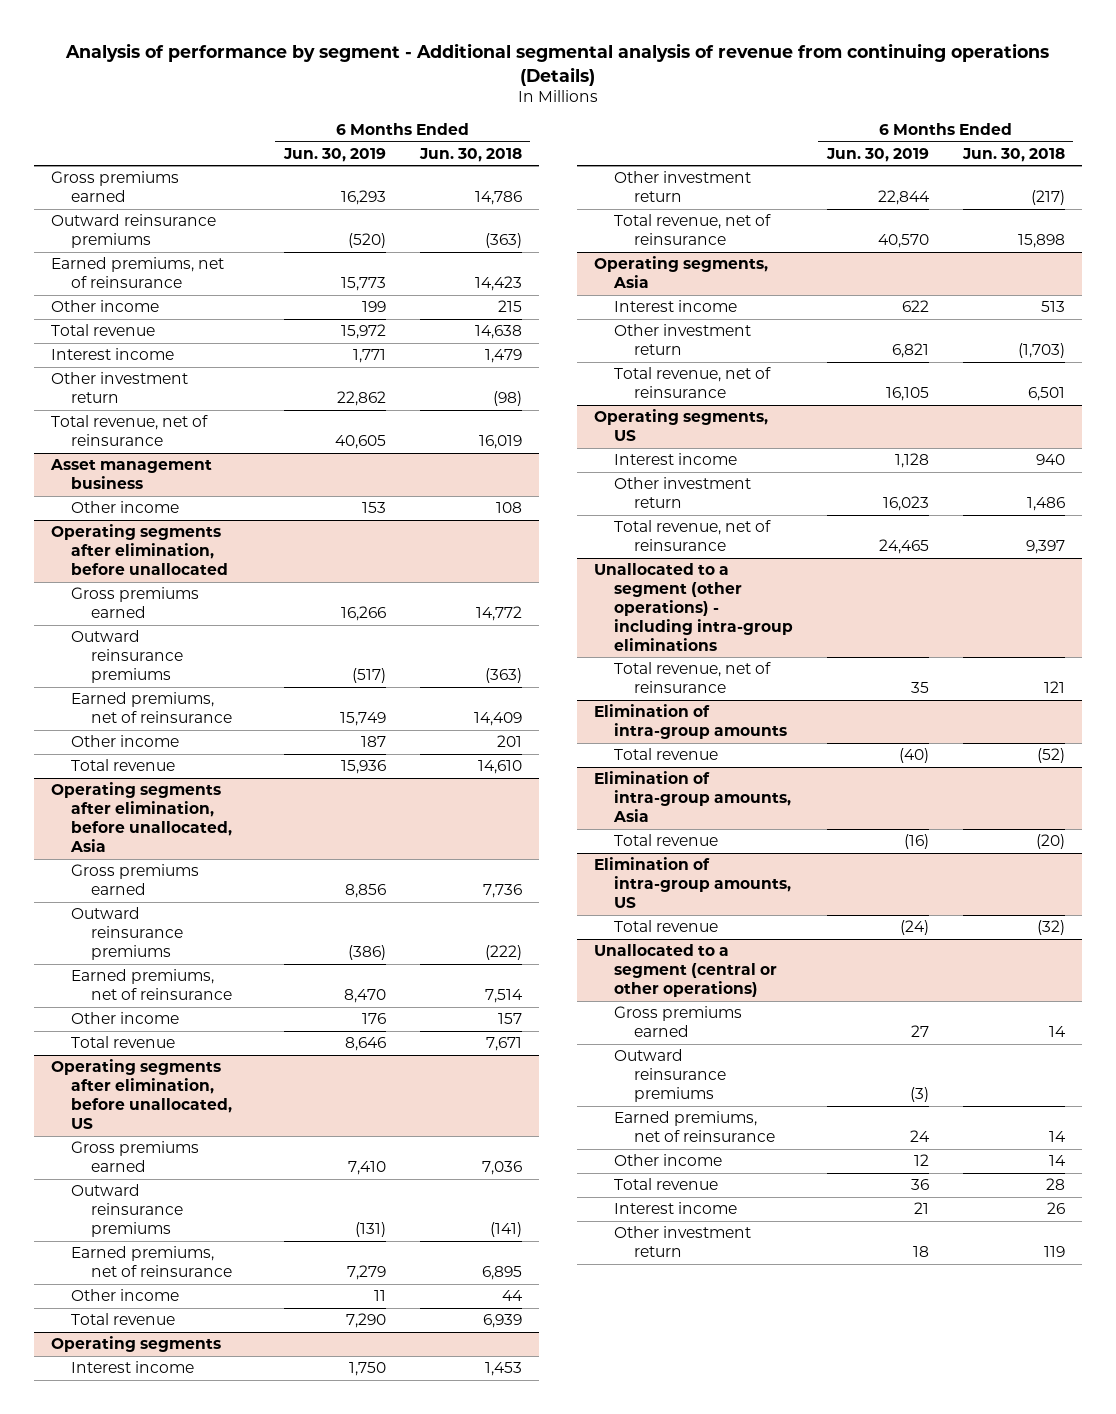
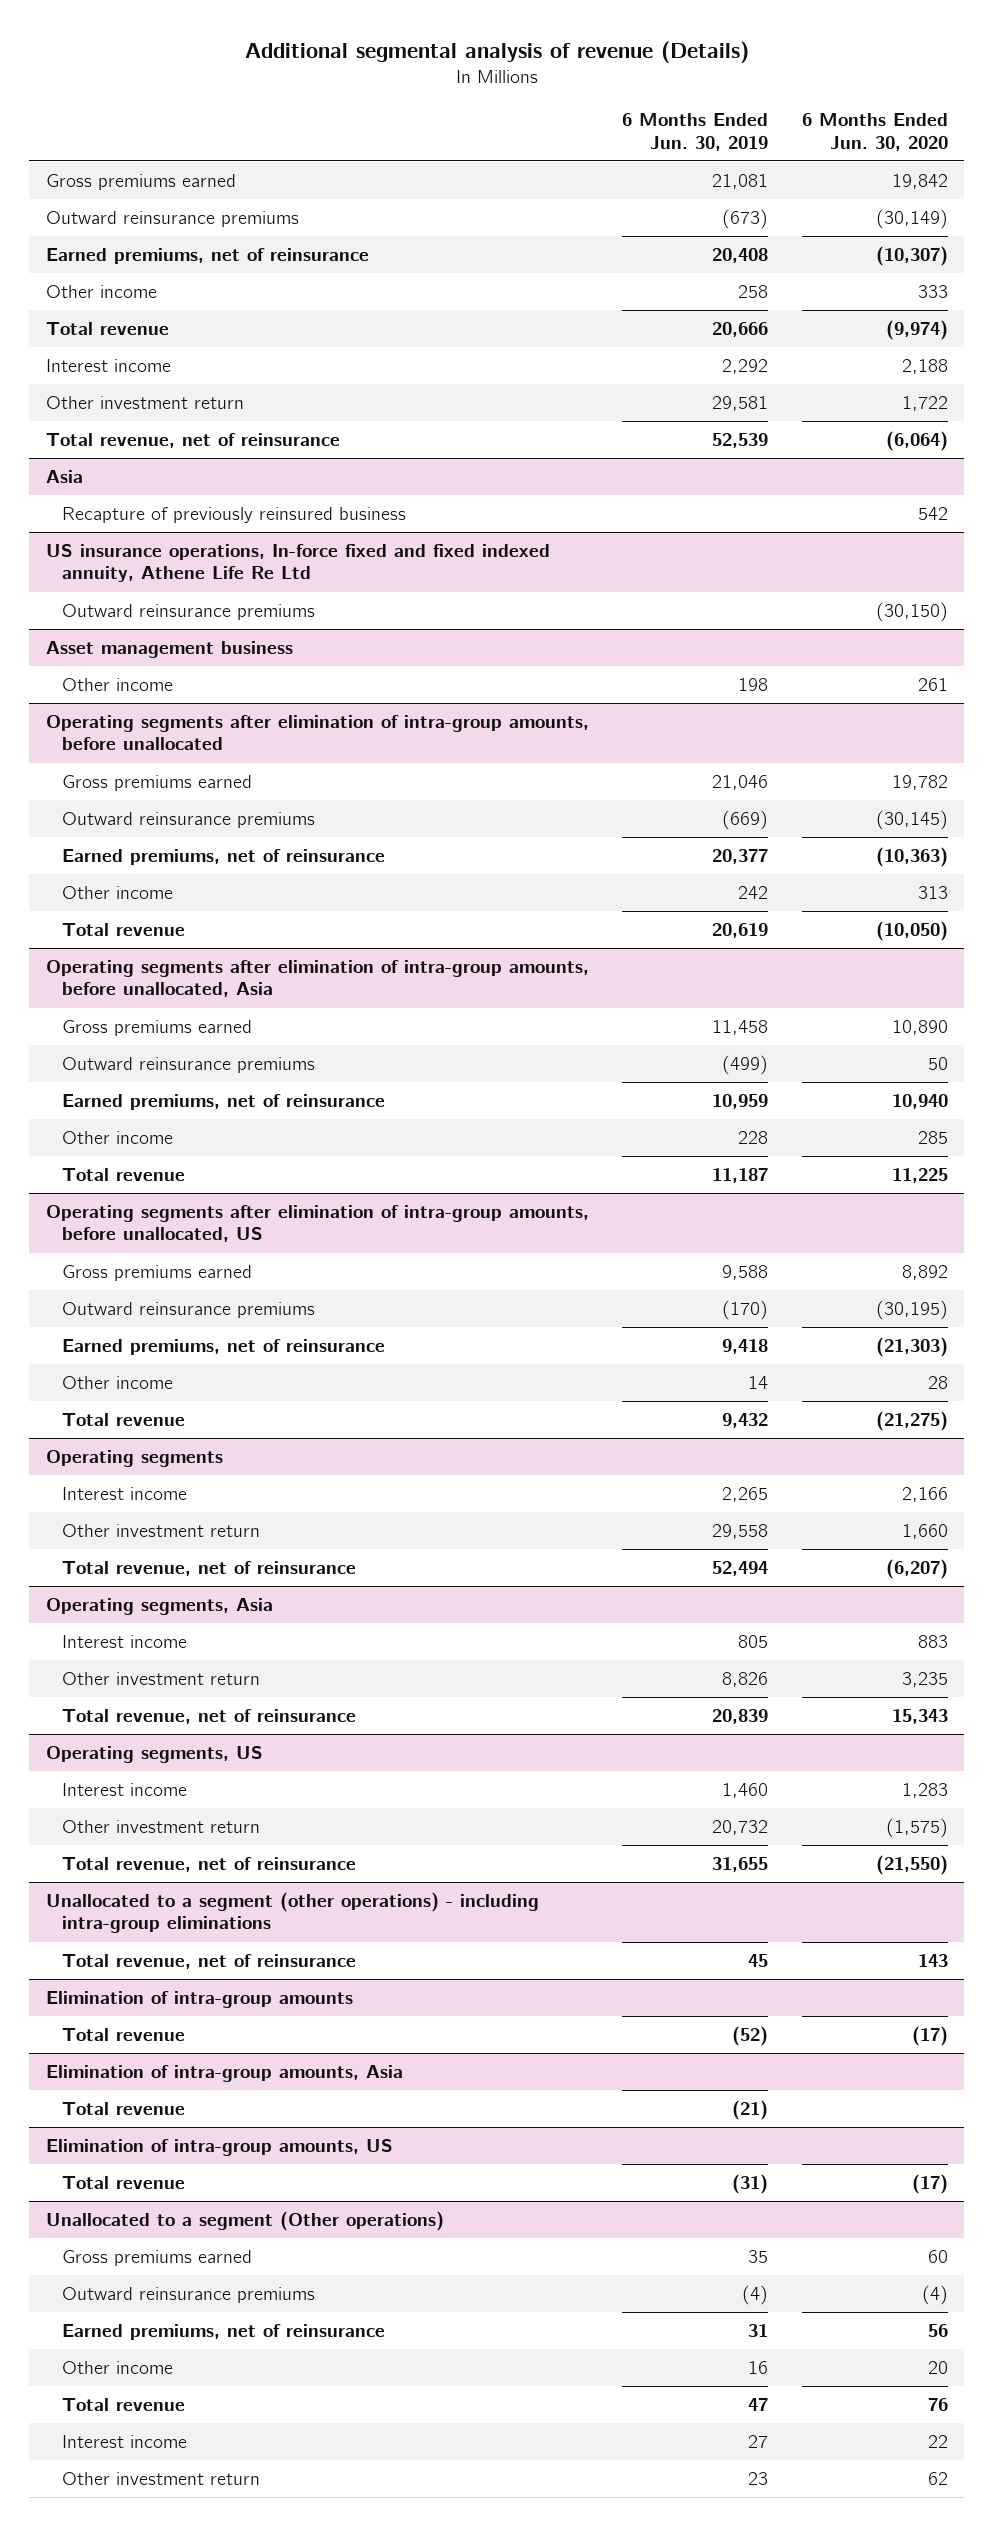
- Analysis of performance by segment - Additional segmental analysis of revenue from continuing operations (Details)
+ Additional segmental analysis of revenue (Details)
- | 6 Months Ended Jun. 30, 2019 | 6 Months Ended Jun. 30, 2018
+ | 6 Months Ended Jun. 30, 2019 | 6 Months Ended Jun. 30, 2020
- Gross premiums earned | 16,293 | 14,786
- Outward reinsurance premiums | (520) | (363)
- Earned premiums, net of reinsurance | 15,773 | 14,423
- Other income | 199 | 215
- Total revenue | 15,972 | 14,638
- Interest income | 1,771 | 1,479
- Other investment return | 22,862 | (98)
- Total revenue, net of reinsurance | 40,605 | 16,019
+ Gross premiums earned | 21,081 | 19,842
+ Outward reinsurance premiums | (673) | (30,149)
+ Earned premiums, net of reinsurance | 20,408 | (10,307)
+ Other income | 258 | 333
+ Total revenue | 20,666 | (9,974)
+ Interest income | 2,292 | 2,188
+ Other investment return | 29,581 | 1,722
+ Total revenue, net of reinsurance | 52,539 | (6,064)
+ Asia
+ Recapture of previously reinsured business | | 542
+ US insurance operations, In-force fixed and fixed indexed annuity, Athene Life Re Ltd
+ Outward reinsurance premiums | | (30,150)
@ Asset management business
- Other income | 153 | 108
- Operating segments after elimination, before unallocated
- Gross premiums earned | 16,266 | 14,772
- Outward reinsurance premiums | (517) | (363)
- Earned premiums, net of reinsurance | 15,749 | 14,409
- Other income | 187 | 201
- Total revenue | 15,936 | 14,610
- Operating segments after elimination, before unallocated, Asia
- Gross premiums earned | 8,856 | 7,736
- Outward reinsurance premiums | (386) | (222)
- Earned premiums, net of reinsurance | 8,470 | 7,514
- Other income | 176 | 157
- Total revenue | 8,646 | 7,671
- Operating segments after elimination, before unallocated, US
- Gross premiums earned | 7,410 | 7,036
- Outward reinsurance premiums | (131) | (141)
- Earned premiums, net of reinsurance | 7,279 | 6,895
- Other income | 11 | 44
- Total revenue | 7,290 | 6,939
@ Asset management business
+ Other income | 198 | 261
+ Operating segments after elimination of intra-group amounts, before unallocated
+ Gross premiums earned | 21,046 | 19,782
+ Outward reinsurance premiums | (669) | (30,145)
+ Earned premiums, net of reinsurance | 20,377 | (10,363)
+ Other income | 242 | 313
+ Total revenue | 20,619 | (10,050)
+ Operating segments after elimination of intra-group amounts, before unallocated, Asia
+ Gross premiums earned | 11,458 | 10,890
+ Outward reinsurance premiums | (499) | 50
+ Earned premiums, net of reinsurance | 10,959 | 10,940
+ Other income | 228 | 285
+ Total revenue | 11,187 | 11,225
+ Operating segments after elimination of intra-group amounts, before unallocated, US
+ Gross premiums earned | 9,588 | 8,892
+ Outward reinsurance premiums | (170) | (30,195)
+ Earned premiums, net of reinsurance | 9,418 | (21,303)
+ Other income | 14 | 28
+ Total revenue | 9,432 | (21,275)
@ Operating segments
- Interest income | 1,750 | 1,453
- Other investment return | 22,844 | (217)
- Total revenue, net of reinsurance | 40,570 | 15,898
+ Interest income | 2,265 | 2,166
+ Other investment return | 29,558 | 1,660
+ Total revenue, net of reinsurance | 52,494 | (6,207)
@ Operating segments, Asia
- Interest income | 622 | 513
- Other investment return | 6,821 | (1,703)
- Total revenue, net of reinsurance | 16,105 | 6,501
+ Interest income | 805 | 883
+ Other investment return | 8,826 | 3,235
+ Total revenue, net of reinsurance | 20,839 | 15,343
@ Operating segments, US
- Interest income | 1,128 | 940
- Other investment return | 16,023 | 1,486
- Total revenue, net of reinsurance | 24,465 | 9,397
+ Interest income | 1,460 | 1,283
+ Other investment return | 20,732 | (1,575)
+ Total revenue, net of reinsurance | 31,655 | (21,550)
@ Unallocated to a segment (other operations) - including intra-group eliminations
- Total revenue, net of reinsurance | 35 | 121
+ Total revenue, net of reinsurance | 45 | 143
@ Elimination of intra-group amounts
- Total revenue | (40) | (52)
+ Total revenue | (52) | (17)
@ Elimination of intra-group amounts, Asia
- Total revenue | (16) | (20)
+ Total revenue | (21) |
@ Elimination of intra-group amounts, US
- Total revenue | (24) | (32)
- Unallocated to a segment (central or other operations)
- Gross premiums earned | 27 | 14
- Outward reinsurance premiums | (3) |
- Earned premiums, net of reinsurance | 24 | 14
- Other income | 12 | 14
- Total revenue | 36 | 28
- Interest income | 21 | 26
- Other investment return | 18 | 119
@ Elimination of intra-group amounts, US
+ Total revenue | (31) | (17)
+ Unallocated to a segment (Other operations)
+ Gross premiums earned | 35 | 60
+ Outward reinsurance premiums | (4) | (4)
+ Earned premiums, net of reinsurance | 31 | 56
+ Other income | 16 | 20
+ Total revenue | 47 | 76
+ Interest income | 27 | 22
+ Other investment return | 23 | 62

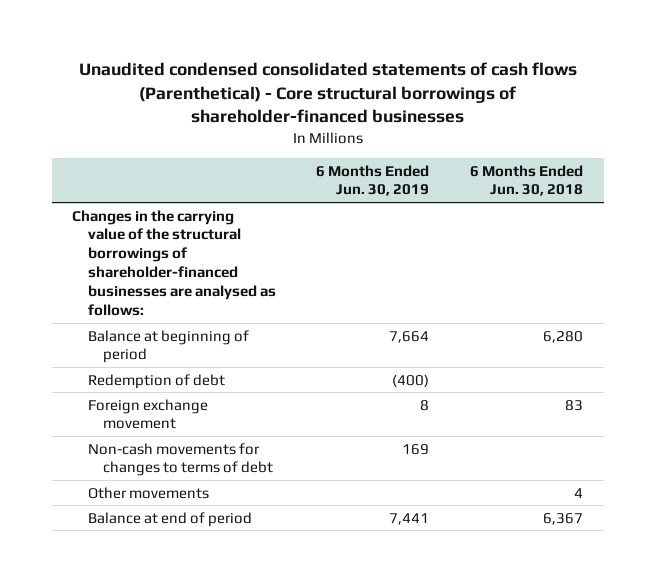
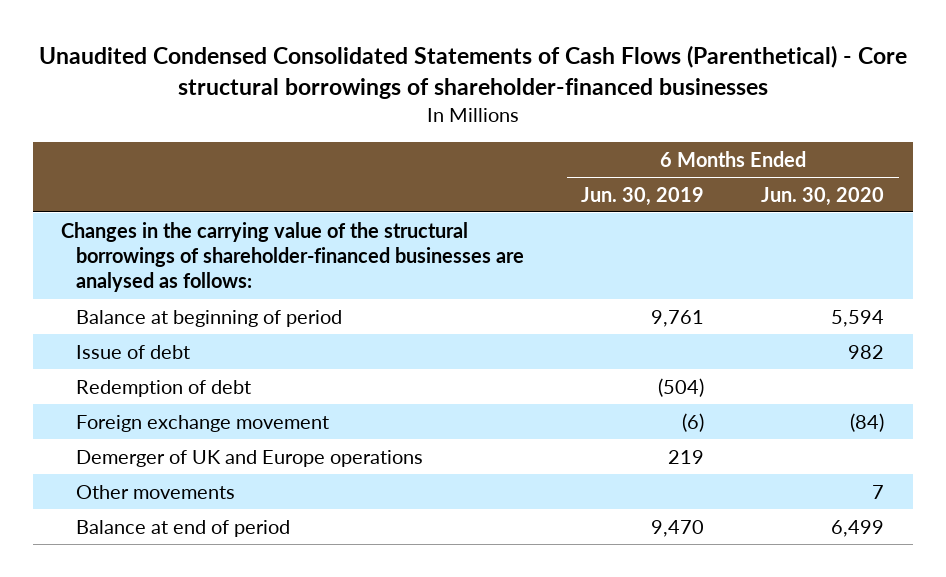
- Unaudited condensed consolidated statements of cash flows (Parenthetical) - Core structural borrowings of shareholder-financed businesses
+ Unaudited Condensed Consolidated Statements of Cash Flows (Parenthetical) - Core structural borrowings of shareholder-financed businesses
- | 6 Months Ended Jun. 30, 2019 | 6 Months Ended Jun. 30, 2018
+ | 6 Months Ended Jun. 30, 2019 | 6 Months Ended Jun. 30, 2020
- Balance at beginning of period | 7,664 | 6,280
- Redemption of debt | (400) |
- Foreign exchange movement | 8 | 83
- Non-cash movements for changes to terms of debt | 169 |
+ Balance at beginning of period | 9,761 | 5,594
+ Issue of debt | | 982
+ Redemption of debt | (504) |
+ Foreign exchange movement | (6) | (84)
+ Demerger of UK and Europe operations | 219 |
- Balance at end of period | 7,441 | 6,367
+ Balance at end of period | 9,470 | 6,499

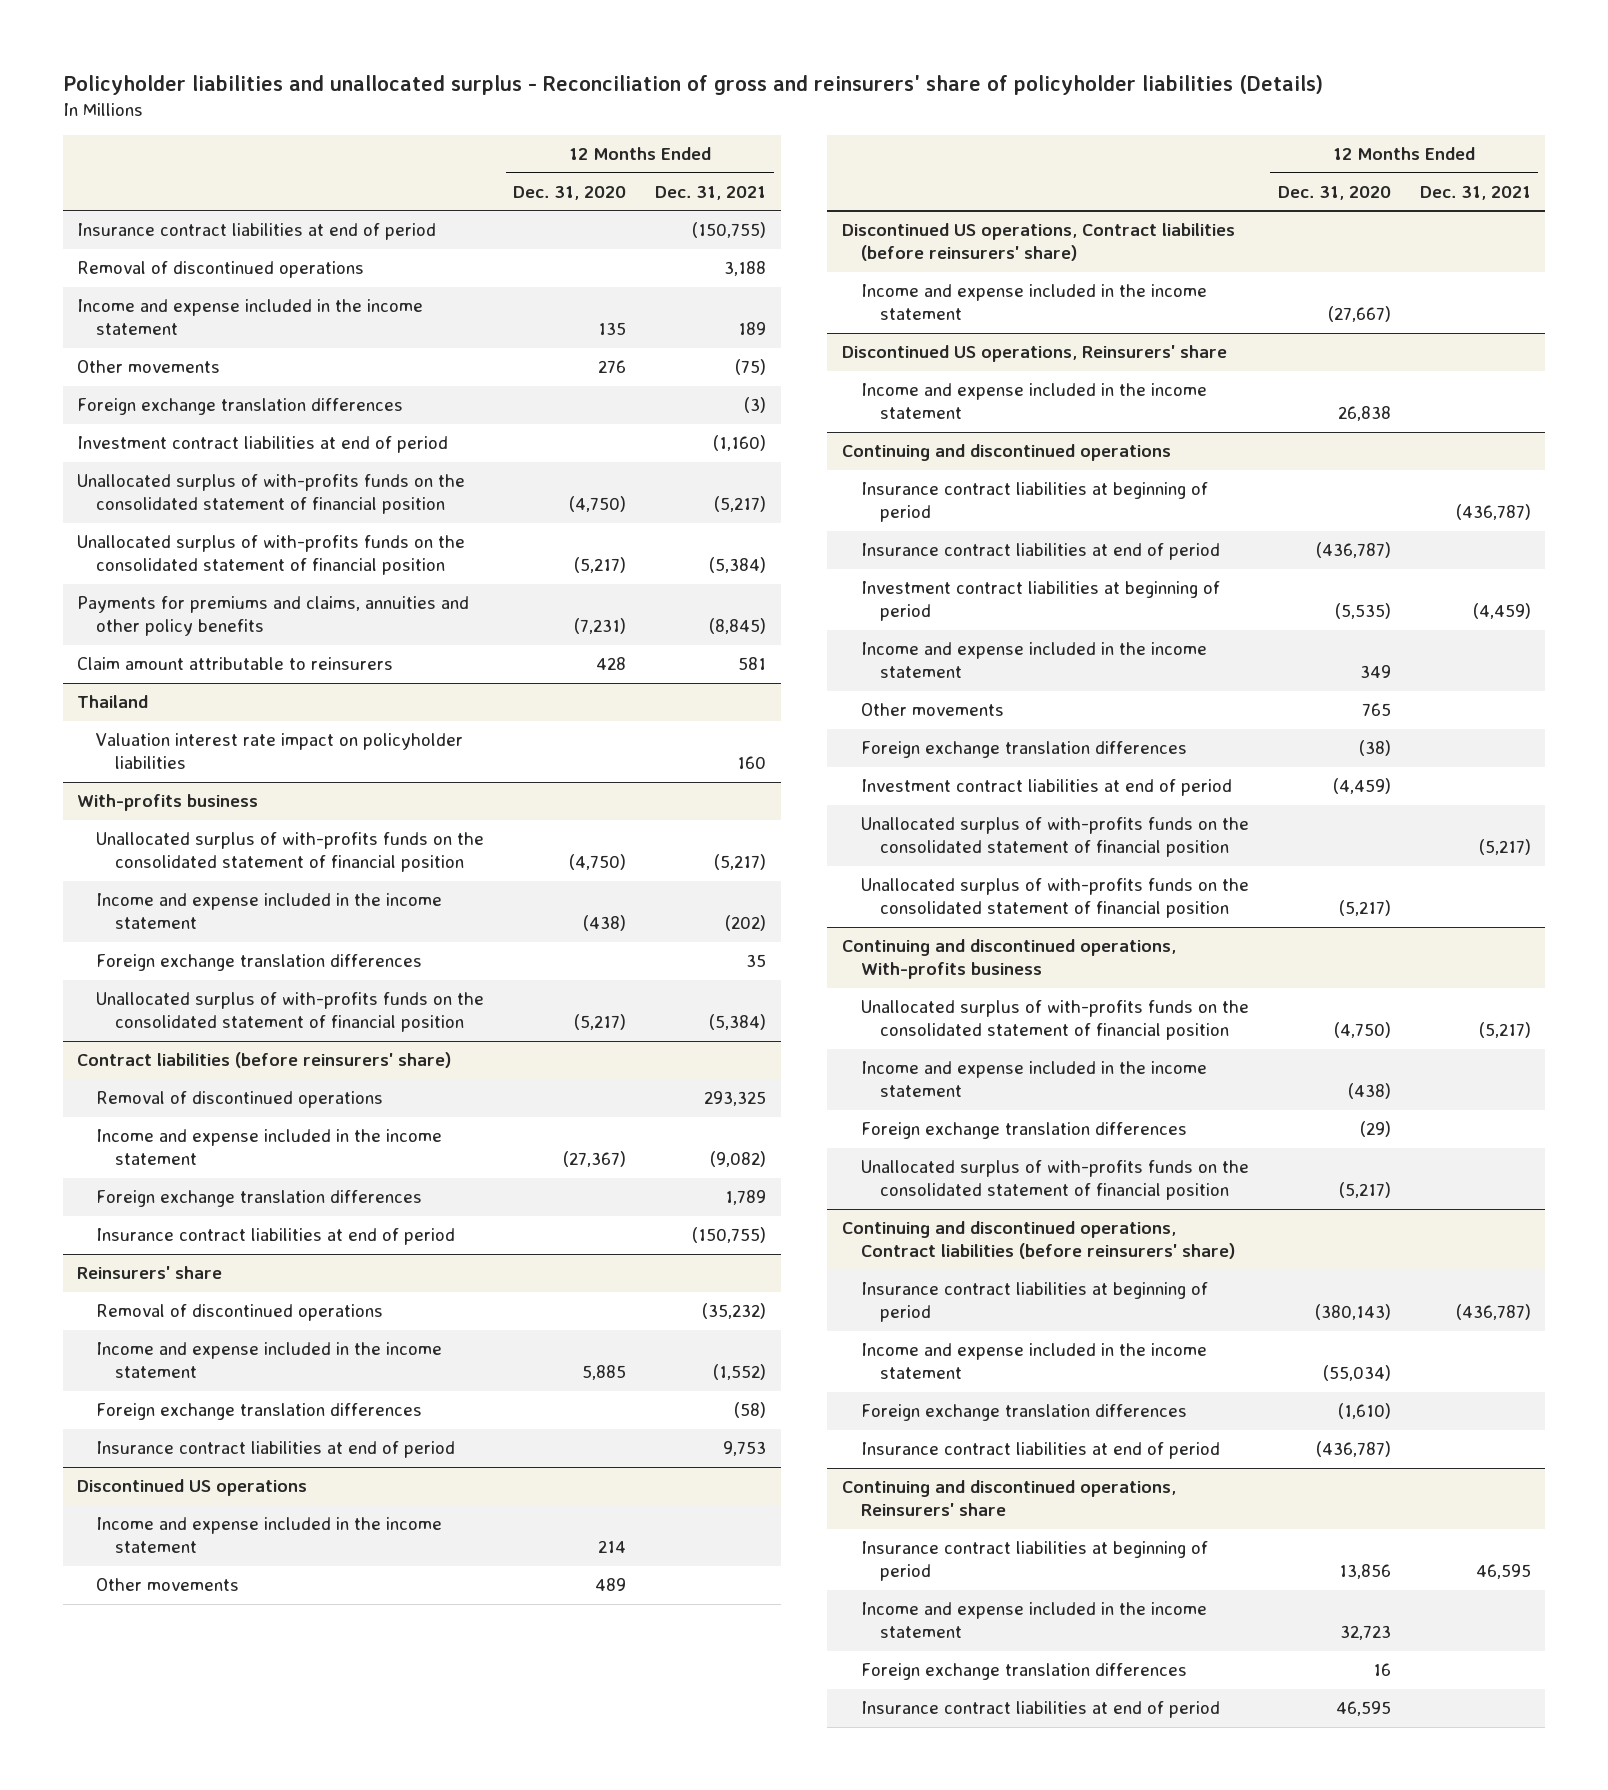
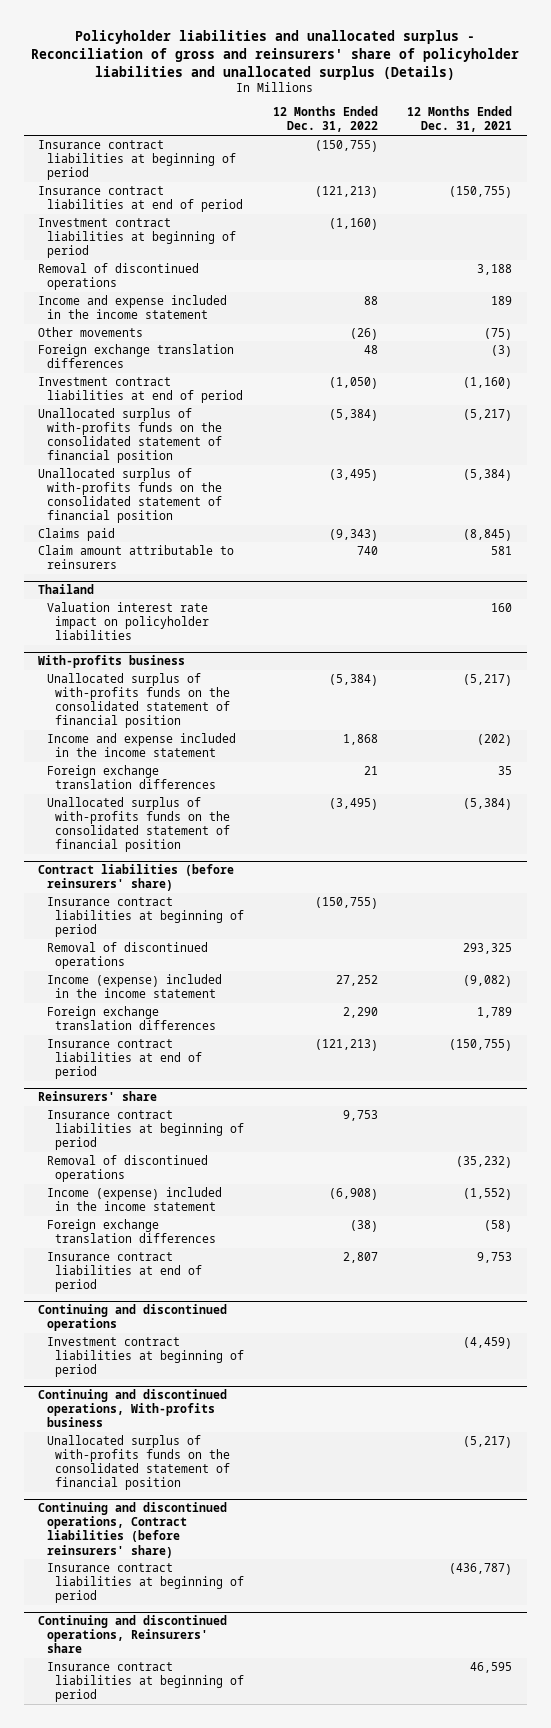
- Policyholder liabilities and unallocated surplus - Reconciliation of gross and reinsurers' share of policyholder liabilities (Details)
+ Policyholder liabilities and unallocated surplus - Reconciliation of gross and reinsurers' share of policyholder liabilities and unallocated surplus (Details)
- | 12 Months Ended Dec. 31, 2020 | 12 Months Ended Dec. 31, 2021
+ | 12 Months Ended Dec. 31, 2022 | 12 Months Ended Dec. 31, 2021
+ Insurance contract liabilities at beginning of period | (150,755) |
+ Investment contract liabilities at beginning of period | (1,160) |
- Payments for premiums and claims, annuities and other policy benefits | (7,231) | (8,845)
+ Claims paid | (9,343) | (8,845)
@ Contract liabilities (before reinsurers' share)
+ Insurance contract liabilities at beginning of period | (150,755) |
- Income and expense included in the income statement | (27,367) | (9,082)
+ Income (expense) included in the income statement | 27,252 | (9,082)
@ Reinsurers' share
+ Insurance contract liabilities at beginning of period | 9,753 |
- Income and expense included in the income statement | 5,885 | (1,552)
+ Income (expense) included in the income statement | (6,908) | (1,552)
- Discontinued US operations
- Income and expense included in the income statement | 214 |
- Other movements | 489 |
- Discontinued US operations, Contract liabilities (before reinsurers' share)
- Income and expense included in the income statement | (27,667) |
- Discontinued US operations, Reinsurers' share
- Income and expense included in the income statement | 26,838 |
@ Continuing and discontinued operations
- Insurance contract liabilities at beginning of period | | (436,787)
- Insurance contract liabilities at end of period | (436,787) |
- Income and expense included in the income statement | 349 |
- Other movements | 765 |
- Foreign exchange translation differences | (38) |
- Investment contract liabilities at end of period | (4,459) |
- Unallocated surplus of with-profits funds on the consolidated statement of financial position | | (5,217)
- Unallocated surplus of with-profits funds on the consolidated statement of financial position | (5,217) |
@ Continuing and discontinued operations, With-profits business
- Income and expense included in the income statement | (438) |
- Foreign exchange translation differences | (29) |
- Unallocated surplus of with-profits funds on the consolidated statement of financial position | (5,217) |
@ Continuing and discontinued operations, Contract liabilities (before reinsurers' share)
- Income and expense included in the income statement | (55,034) |
- Foreign exchange translation differences | (1,610) |
- Insurance contract liabilities at end of period | (436,787) |
@ Continuing and discontinued operations, Reinsurers' share
- Income and expense included in the income statement | 32,723 |
- Foreign exchange translation differences | 16 |
- Insurance contract liabilities at end of period | 46,595 |

